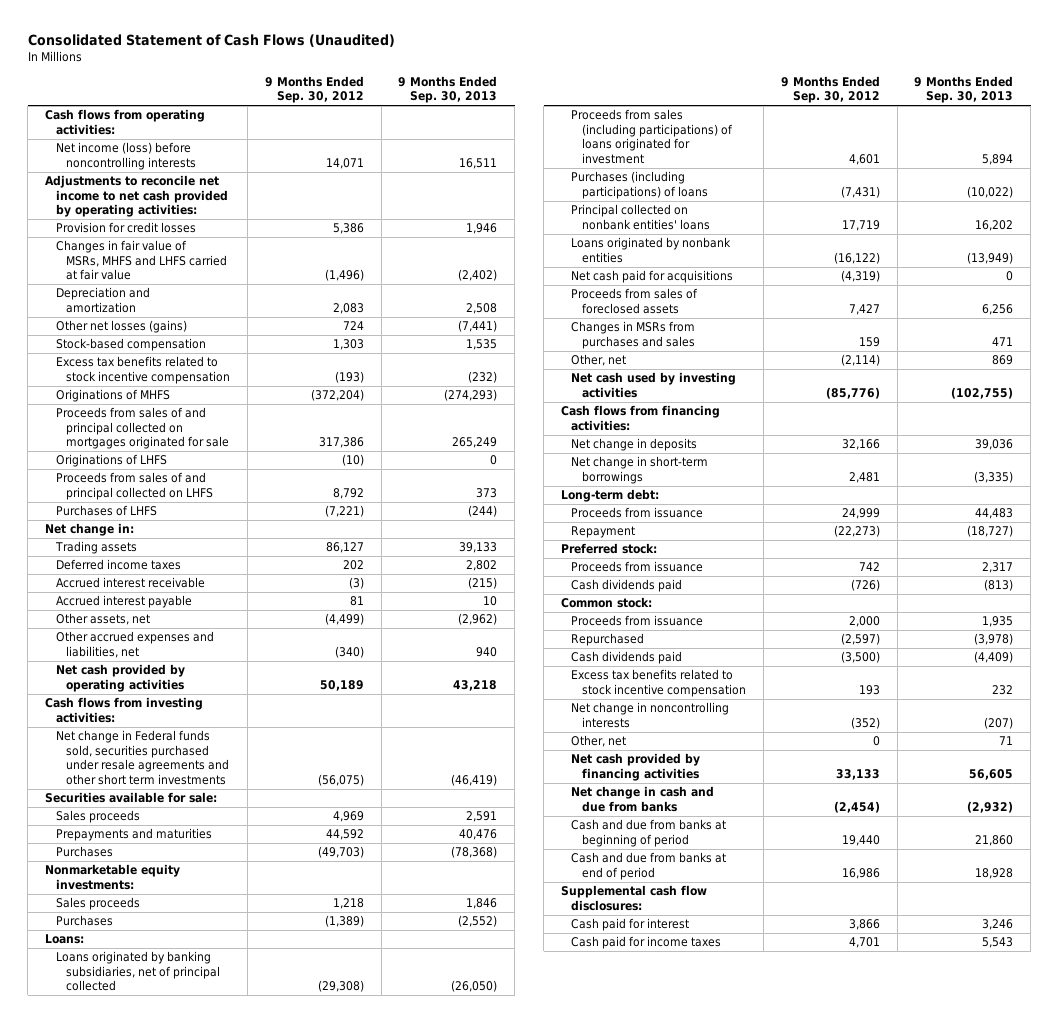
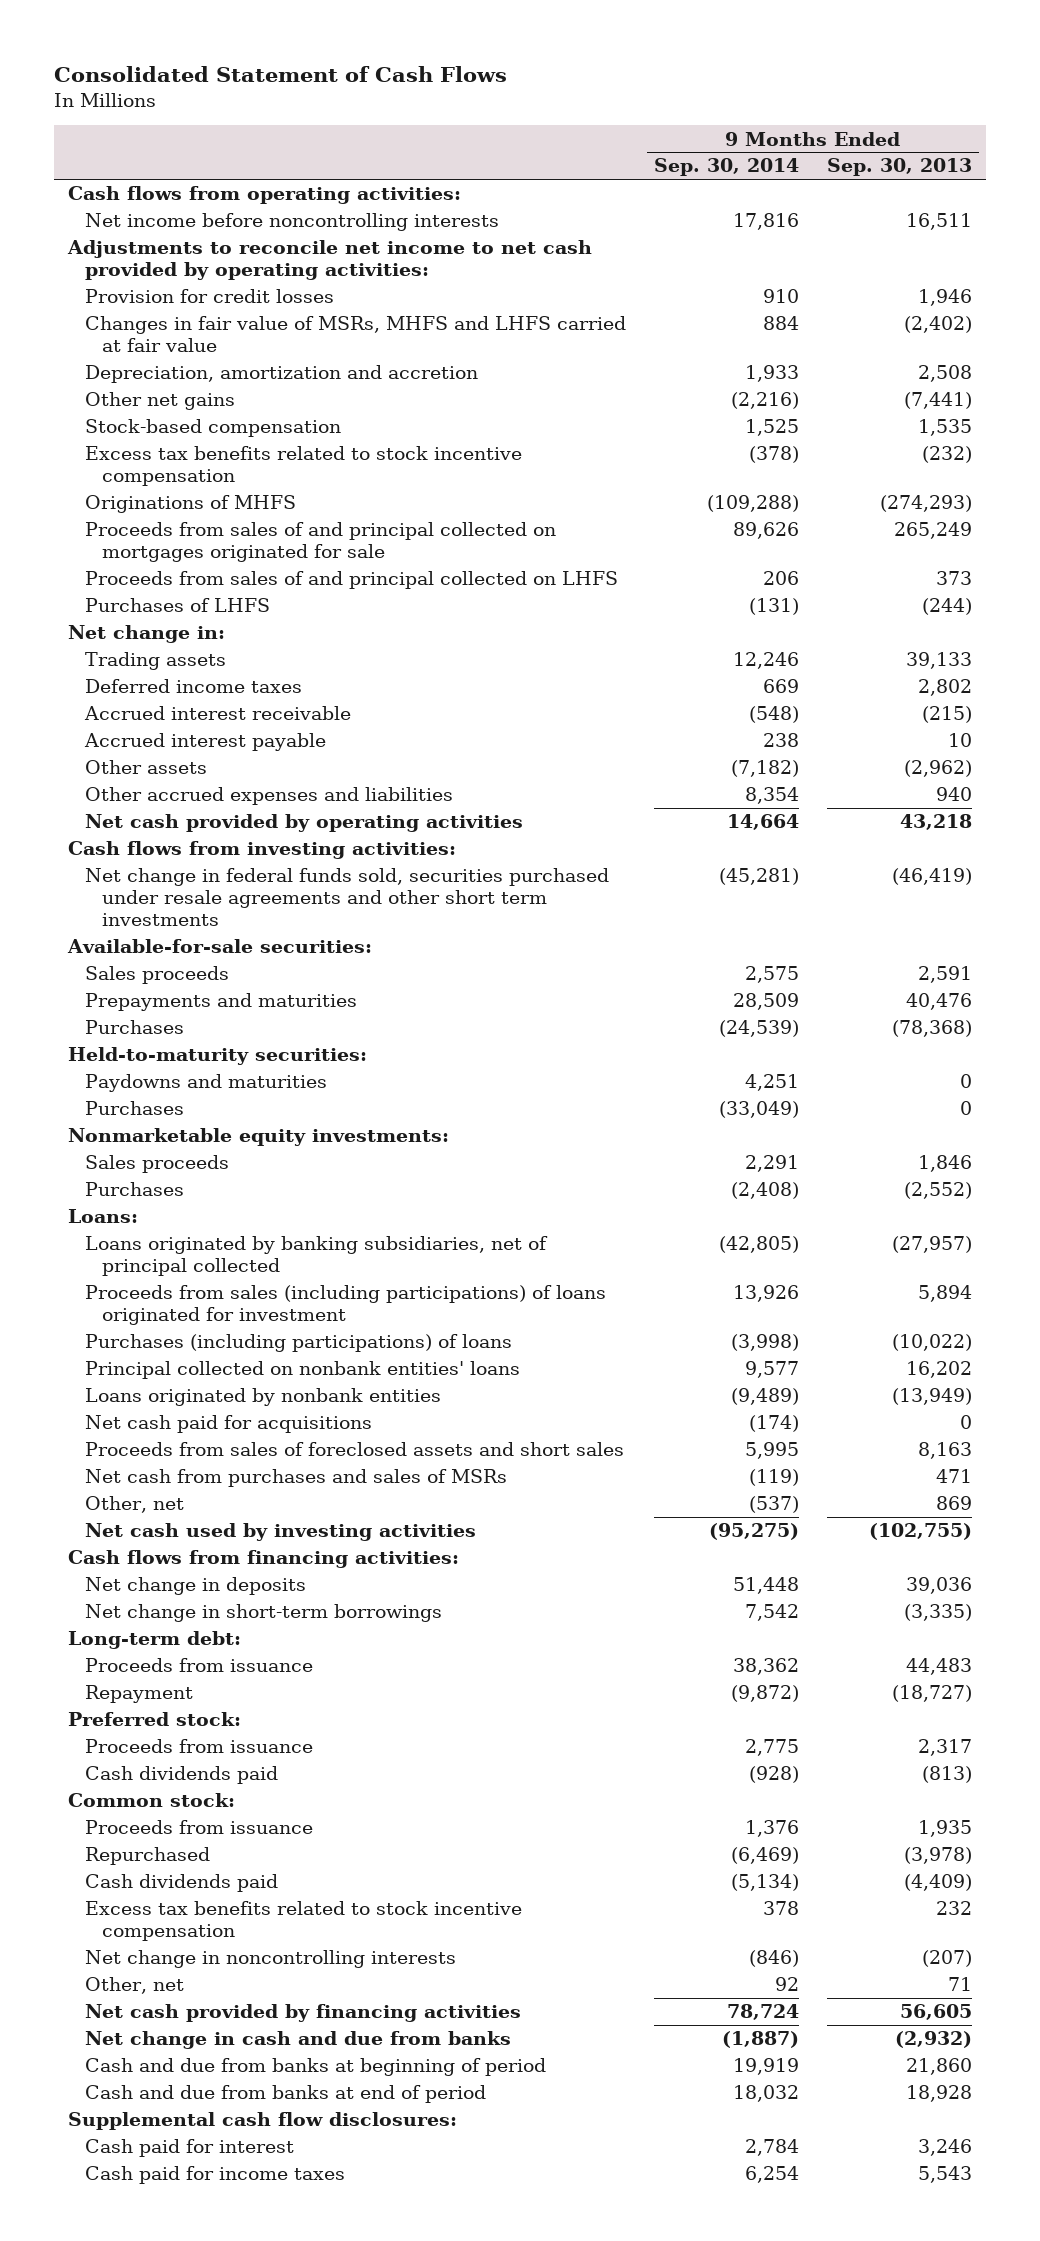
- Consolidated Statement of Cash Flows (Unaudited)
+ Consolidated Statement of Cash Flows
- | 9 Months Ended Sep. 30, 2012 | 9 Months Ended Sep. 30, 2013
+ | 9 Months Ended Sep. 30, 2014 | 9 Months Ended Sep. 30, 2013
- Net income (loss) before noncontrolling interests | 14,071 | 16,511
+ Net income before noncontrolling interests | 17,816 | 16,511
- Depreciation and amortization | 2,083 | 2,508
- Other net losses (gains) | 724 | (7,441)
+ Depreciation, amortization and accretion | 1,933 | 2,508
+ Other net gains | (2,216) | (7,441)
- Originations of LHFS | (10) | 0
- Other assets, net | (4,499) | (2,962)
- Other accrued expenses and liabilities, net | (340) | 940
+ Other assets | (7,182) | (2,962)
+ Other accrued expenses and liabilities | 8,354 | 940
- Net change in Federal funds sold, securities purchased under resale agreements and other short term investments | (56,075) | (46,419)
- Securities available for sale:
+ Net change in federal funds sold, securities purchased under resale agreements and other short term investments | (45,281) | (46,419)
+ Available-for-sale securities:
+ Held-to-maturity securities:
+ Paydowns and maturities | 4,251 | 0
+ Purchases | (33,049) | 0
- Loans originated by banking subsidiaries, net of principal collected | (29,308) | (26,050)
+ Loans originated by banking subsidiaries, net of principal collected | (42,805) | (27,957)
- Proceeds from sales of foreclosed assets | 7,427 | 6,256
- Changes in MSRs from purchases and sales | 159 | 471
+ Proceeds from sales of foreclosed assets and short sales | 5,995 | 8,163
+ Net cash from purchases and sales of MSRs | (119) | 471

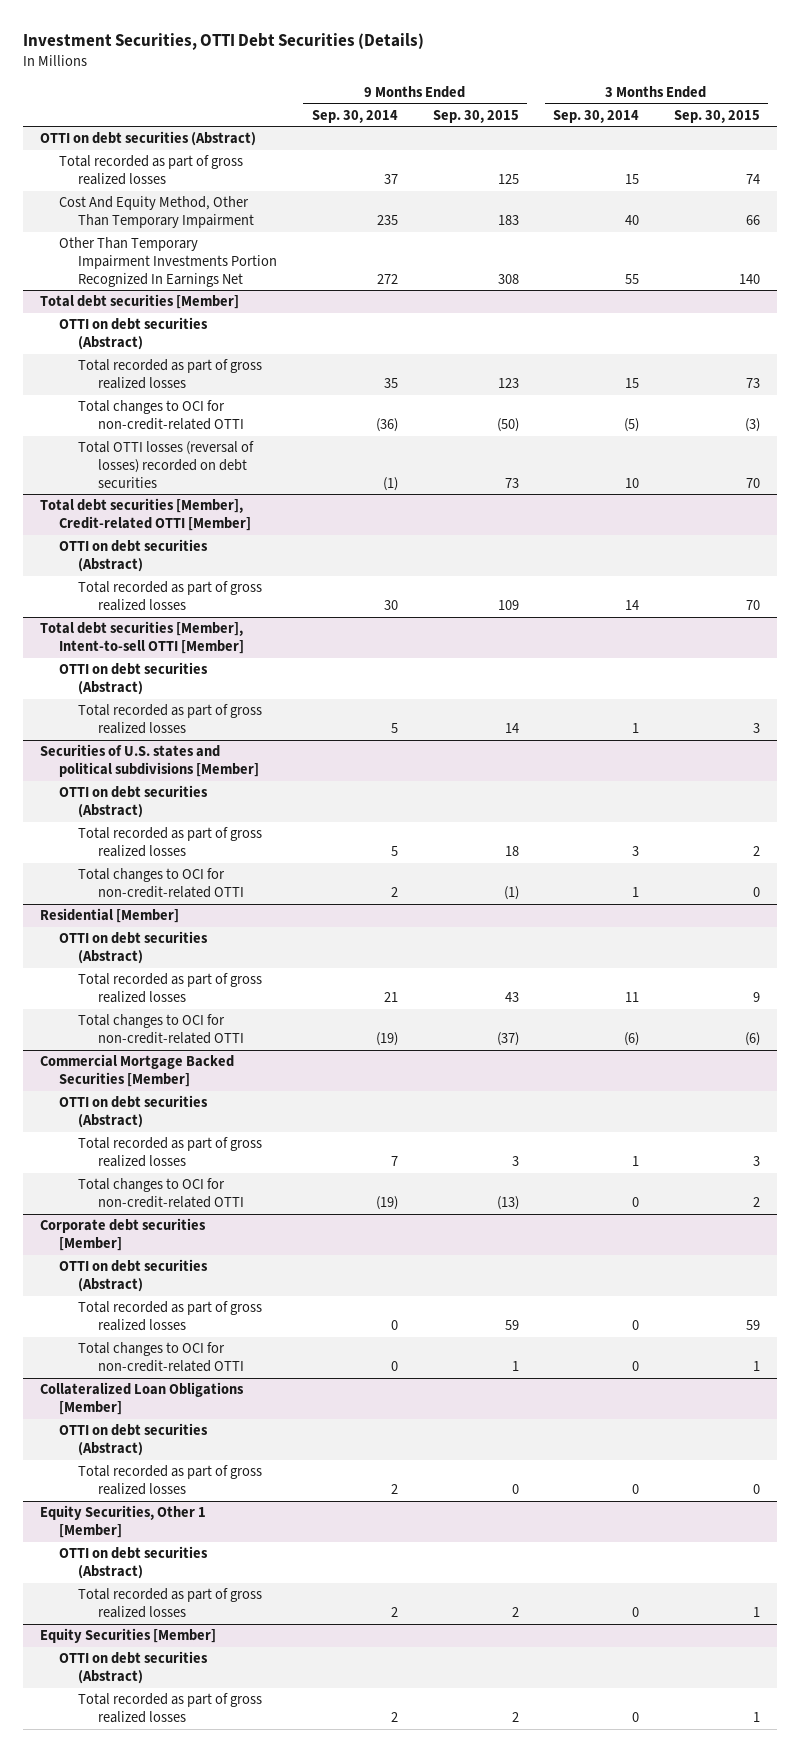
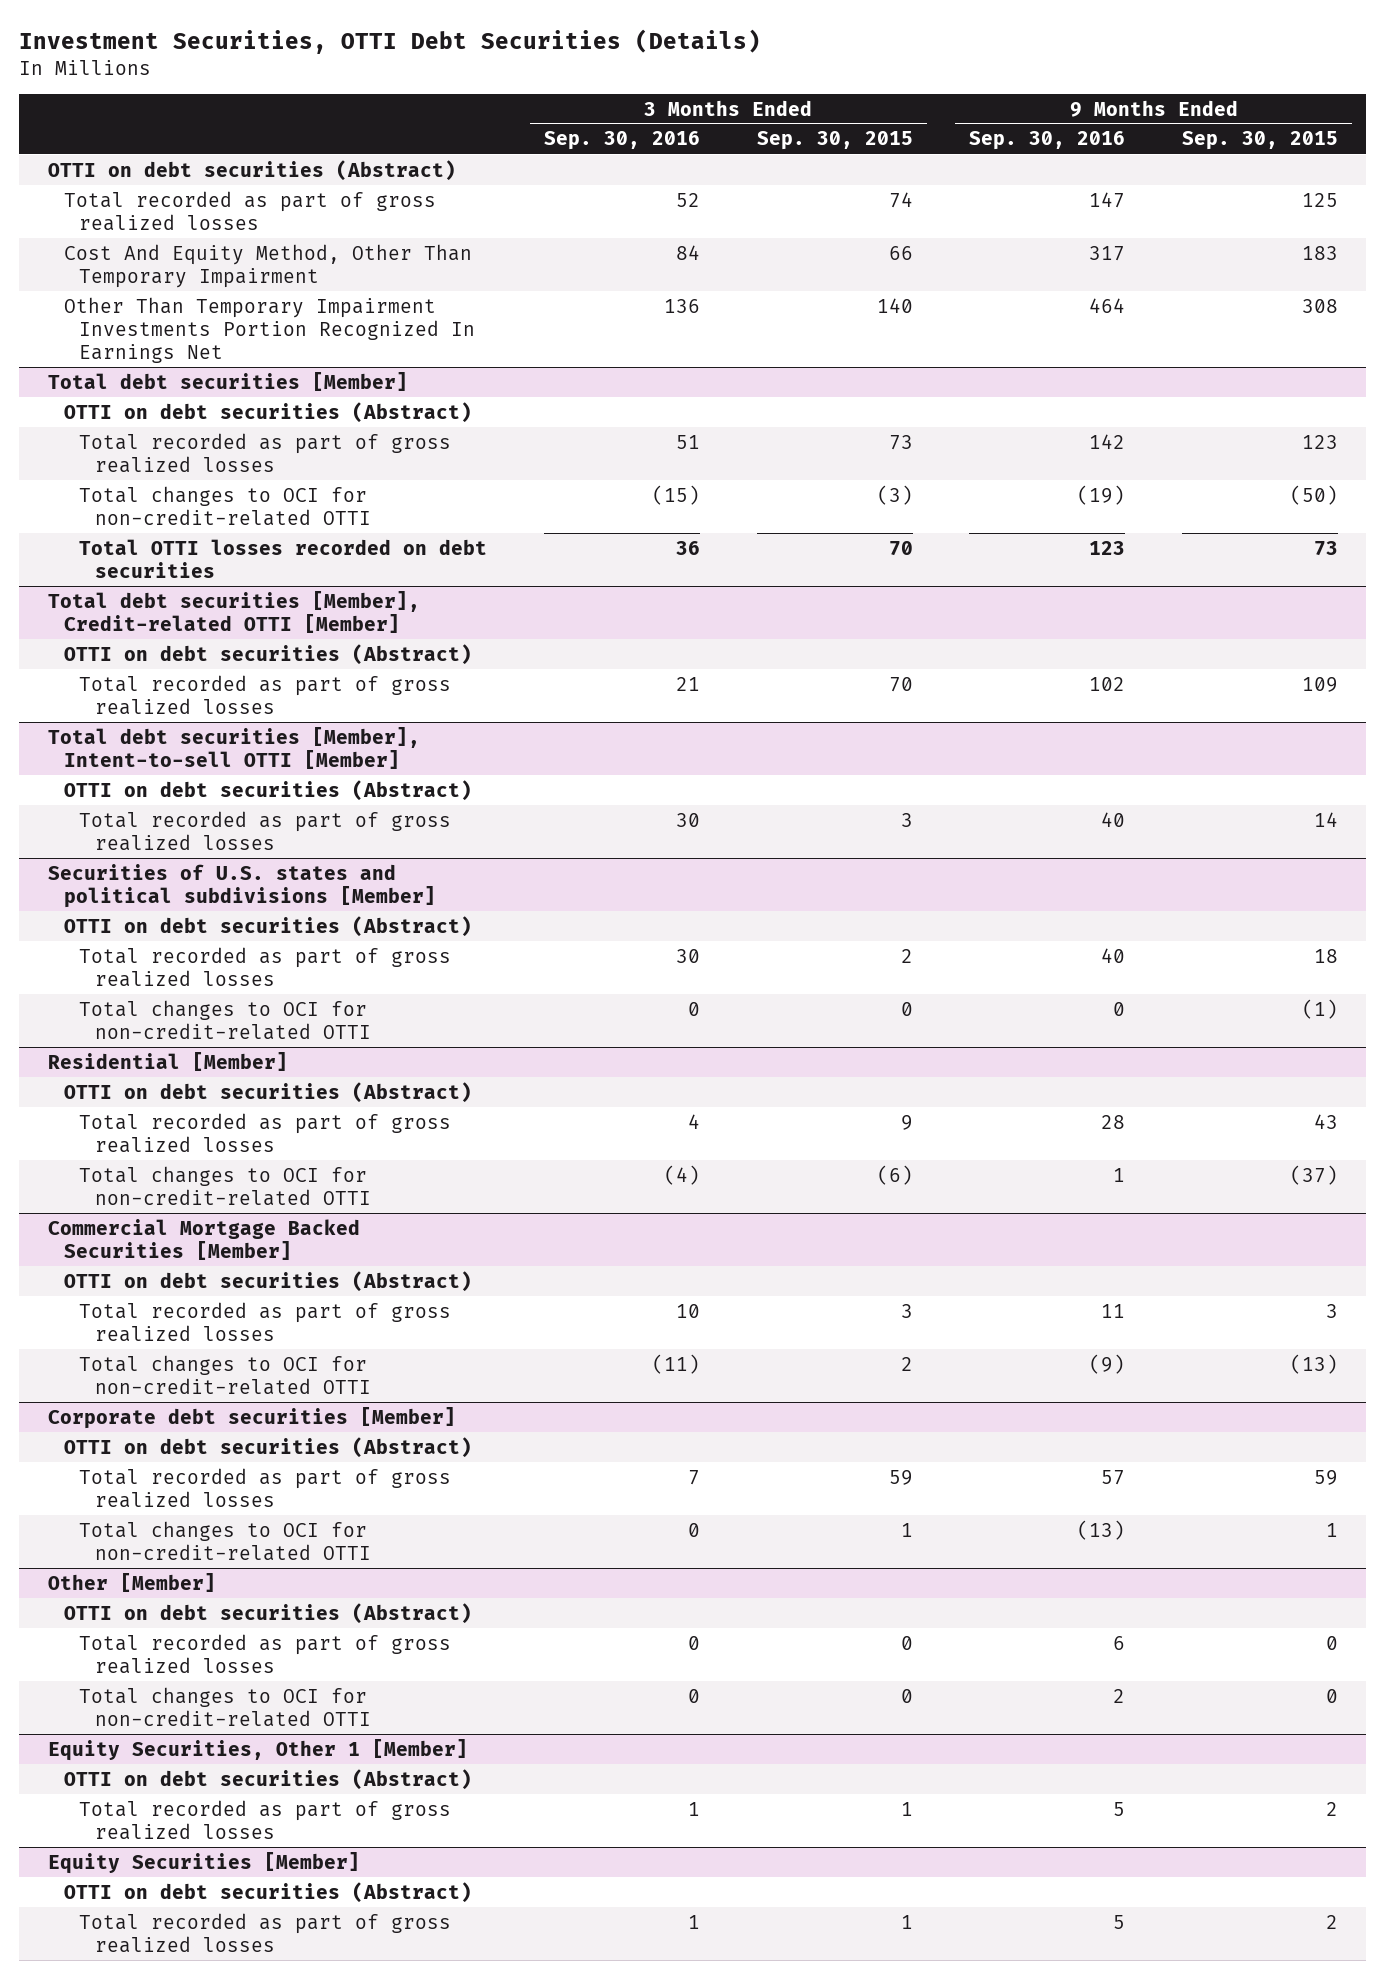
- | 9 Months Ended Sep. 30, 2014 | 9 Months Ended Sep. 30, 2015 | 3 Months Ended Sep. 30, 2014 | 3 Months Ended Sep. 30, 2015
+ | 3 Months Ended Sep. 30, 2016 | 3 Months Ended Sep. 30, 2015 | 9 Months Ended Sep. 30, 2016 | 9 Months Ended Sep. 30, 2015
@ Total debt securities [Member]
- Total OTTI losses (reversal of losses) recorded on debt securities | (1) | 73 | 10 | 70
+ Total OTTI losses recorded on debt securities | 36 | 70 | 123 | 73
- Collateralized Loan Obligations [Member]
+ Other [Member]
+ Total changes to OCI for non-credit-related OTTI | 0 | 0 | 2 | 0

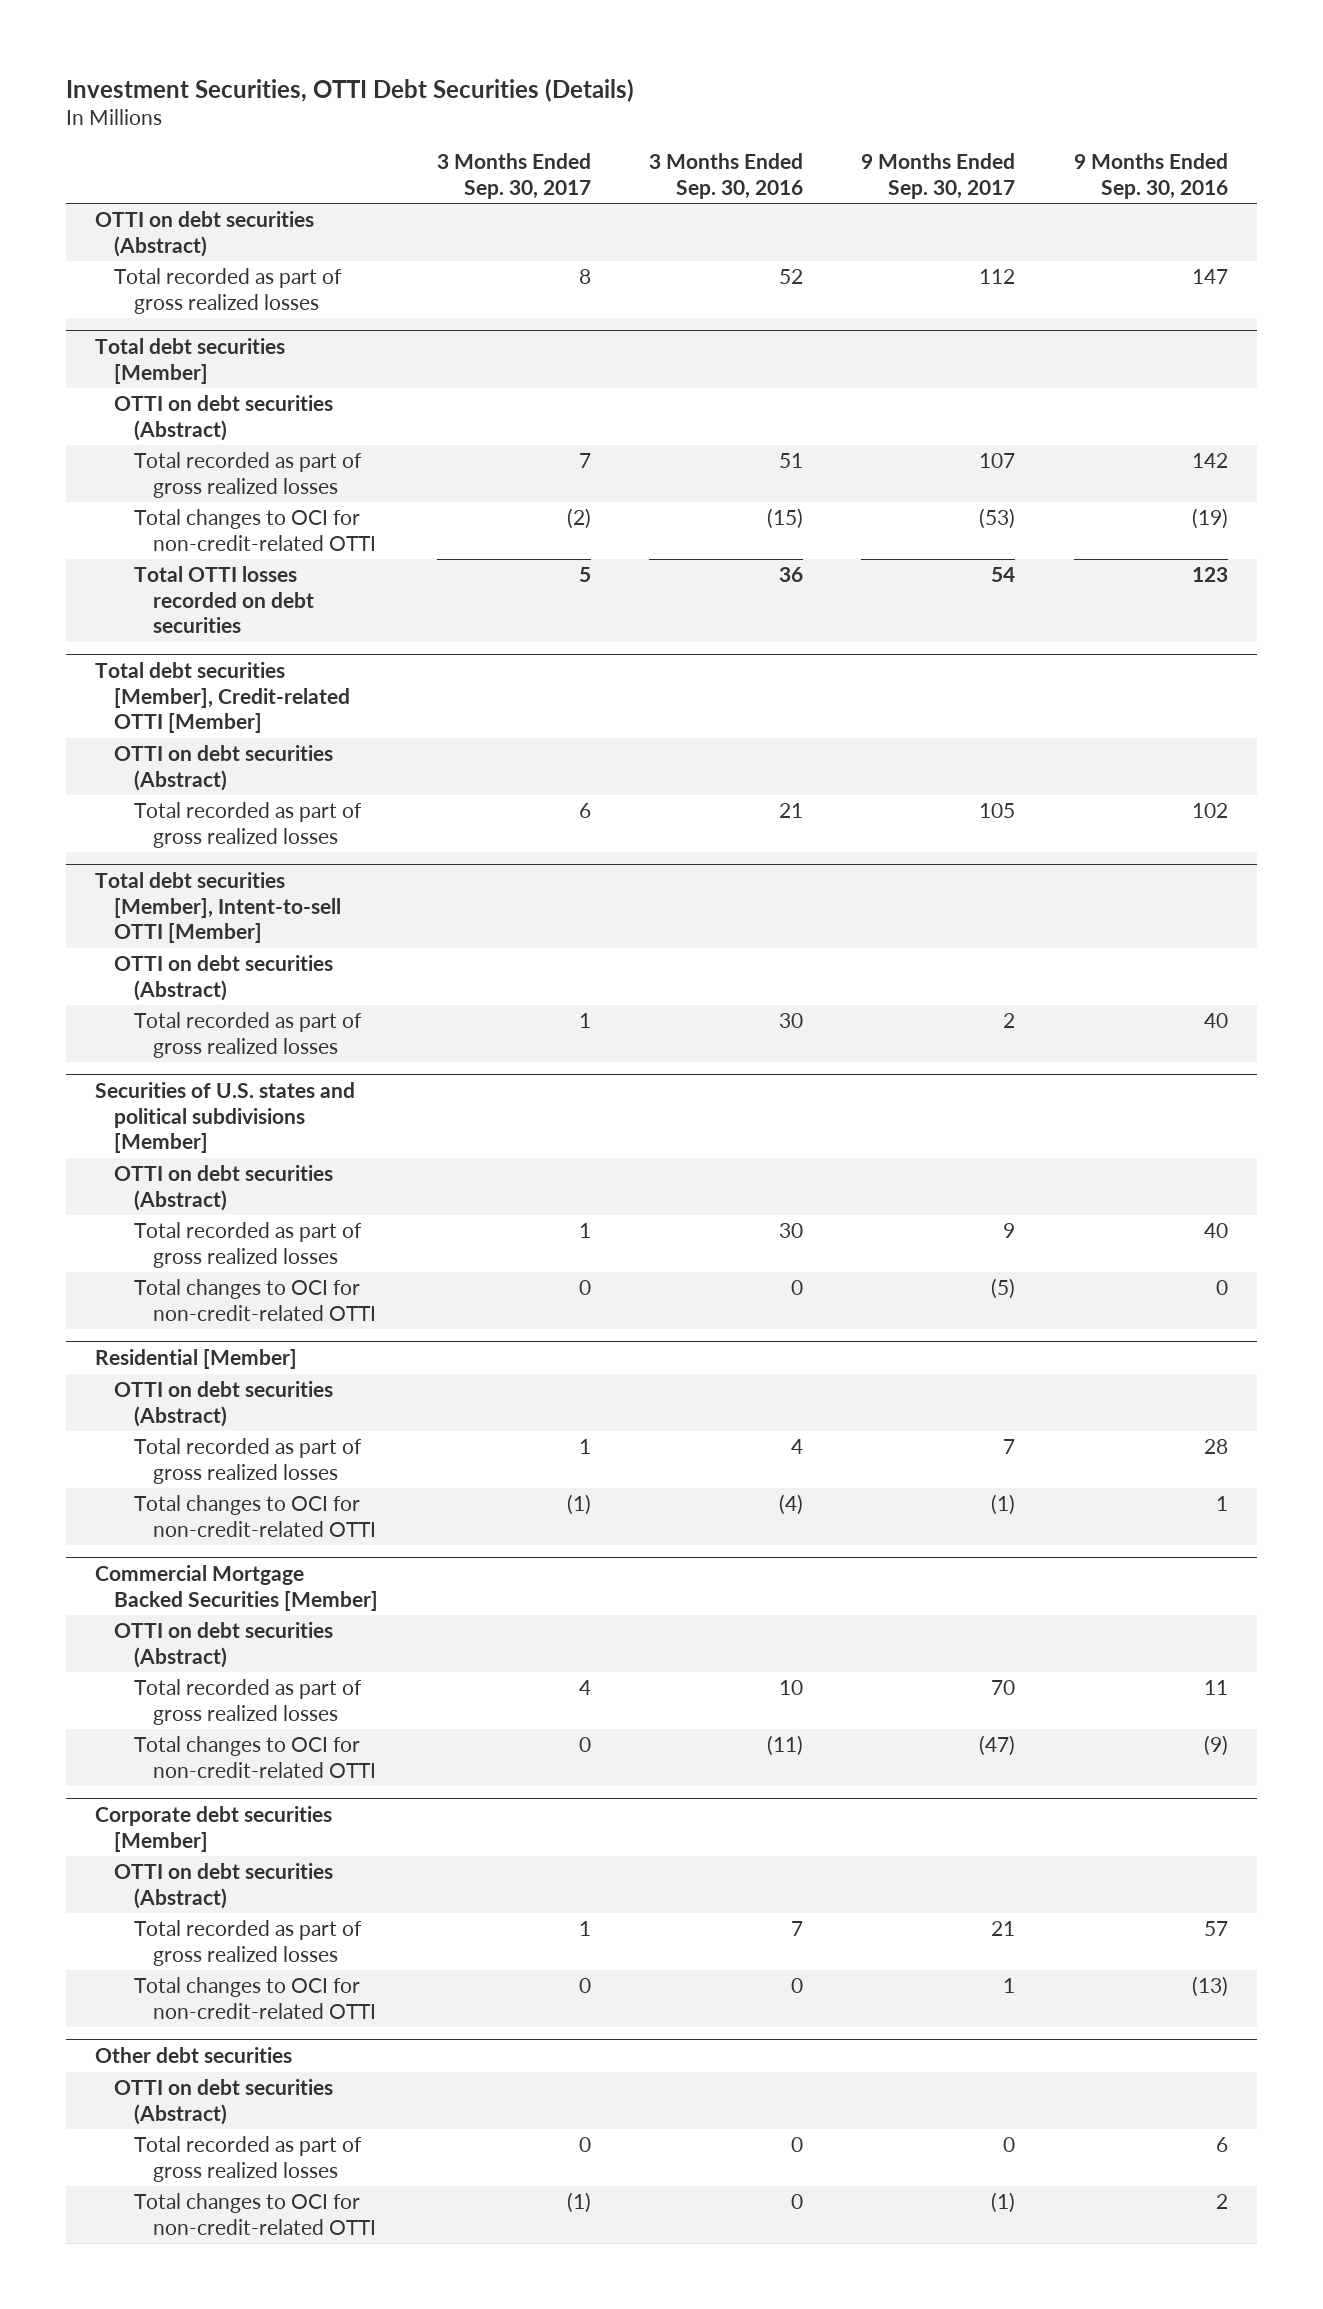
- | 3 Months Ended Sep. 30, 2016 | 3 Months Ended Sep. 30, 2015 | 9 Months Ended Sep. 30, 2016 | 9 Months Ended Sep. 30, 2015
+ | 3 Months Ended Sep. 30, 2017 | 3 Months Ended Sep. 30, 2016 | 9 Months Ended Sep. 30, 2017 | 9 Months Ended Sep. 30, 2016
- Cost And Equity Method, Other Than Temporary Impairment | 84 | 66 | 317 | 183
- Other Than Temporary Impairment Investments Portion Recognized In Earnings Net | 136 | 140 | 464 | 308
- Other [Member]
+ Other debt securities
- Equity Securities, Other 1 [Member]
- OTTI on debt securities (Abstract)
- Total recorded as part of gross realized losses | 1 | 1 | 5 | 2
- Equity Securities [Member]
- OTTI on debt securities (Abstract)
- Total recorded as part of gross realized losses | 1 | 1 | 5 | 2

